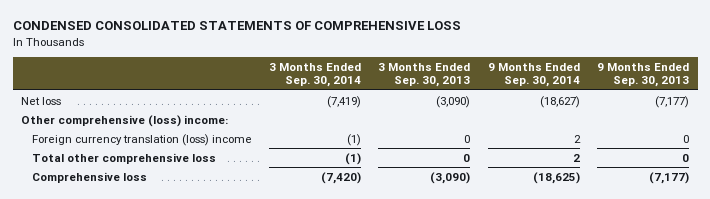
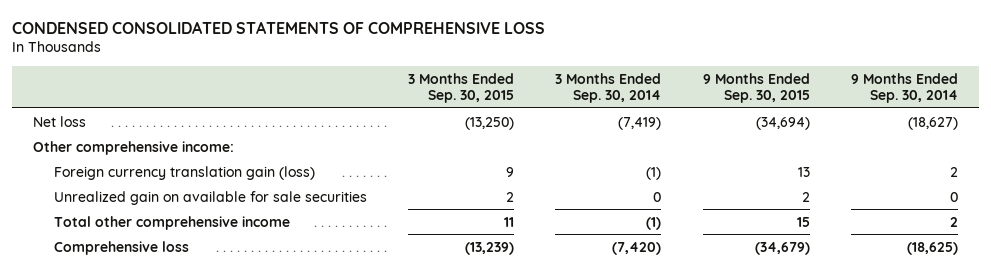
- | 3 Months Ended Sep. 30, 2014 | 3 Months Ended Sep. 30, 2013 | 9 Months Ended Sep. 30, 2014 | 9 Months Ended Sep. 30, 2013
+ | 3 Months Ended Sep. 30, 2015 | 3 Months Ended Sep. 30, 2014 | 9 Months Ended Sep. 30, 2015 | 9 Months Ended Sep. 30, 2014
- Other comprehensive (loss) income:
- Foreign currency translation (loss) income | (1) | 0 | 2 | 0
- Total other comprehensive loss | (1) | 0 | 2 | 0
+ Other comprehensive income:
+ Foreign currency translation gain (loss) | 9 | (1) | 13 | 2
+ Unrealized gain on available for sale securities | 2 | 0 | 2 | 0
+ Total other comprehensive income | 11 | (1) | 15 | 2

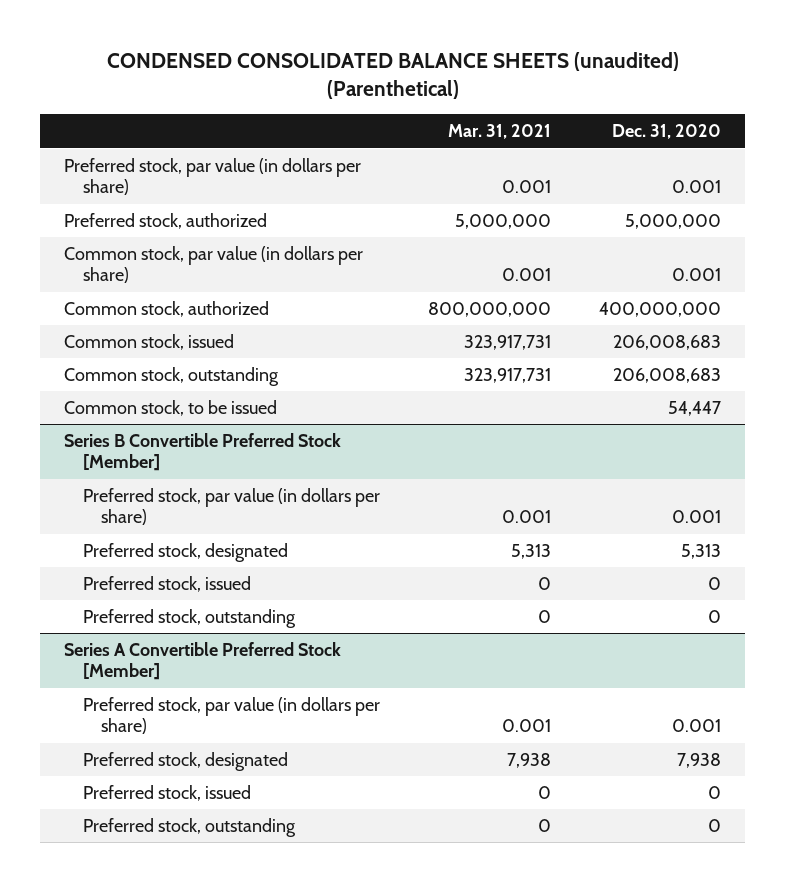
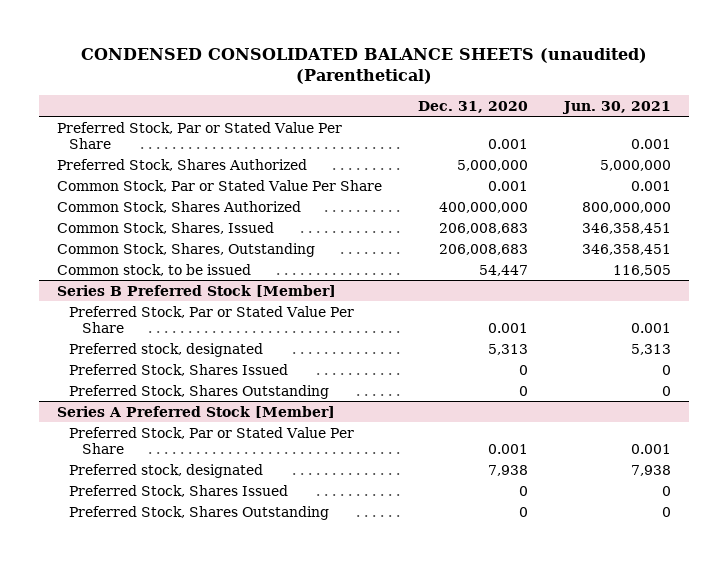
- | Mar. 31, 2021 | Dec. 31, 2020
+ | Dec. 31, 2020 | Jun. 30, 2021
- Preferred stock, par value (in dollars per share) | 0.001 | 0.001
- Preferred stock, authorized | 5,000,000 | 5,000,000
- Common stock, par value (in dollars per share) | 0.001 | 0.001
- Common stock, authorized | 800,000,000 | 400,000,000
- Common stock, issued | 323,917,731 | 206,008,683
- Common stock, outstanding | 323,917,731 | 206,008,683
+ Preferred Stock, Par or Stated Value Per Share | 0.001 | 0.001
+ Preferred Stock, Shares Authorized | 5,000,000 | 5,000,000
+ Common Stock, Par or Stated Value Per Share | 0.001 | 0.001
+ Common Stock, Shares Authorized | 400,000,000 | 800,000,000
+ Common Stock, Shares, Issued | 206,008,683 | 346,358,451
+ Common Stock, Shares, Outstanding | 206,008,683 | 346,358,451
- Series B Convertible Preferred Stock [Member]
- Preferred stock, par value (in dollars per share) | 0.001 | 0.001
+ Series B Preferred Stock [Member]
+ Preferred Stock, Par or Stated Value Per Share | 0.001 | 0.001
- Preferred stock, issued | 0 | 0
- Preferred stock, outstanding | 0 | 0
- Series A Convertible Preferred Stock [Member]
- Preferred stock, par value (in dollars per share) | 0.001 | 0.001
+ Preferred Stock, Shares Issued | 0 | 0
+ Preferred Stock, Shares Outstanding | 0 | 0
+ Series A Preferred Stock [Member]
+ Preferred Stock, Par or Stated Value Per Share | 0.001 | 0.001
- Preferred stock, issued | 0 | 0
- Preferred stock, outstanding | 0 | 0
+ Preferred Stock, Shares Issued | 0 | 0
+ Preferred Stock, Shares Outstanding | 0 | 0

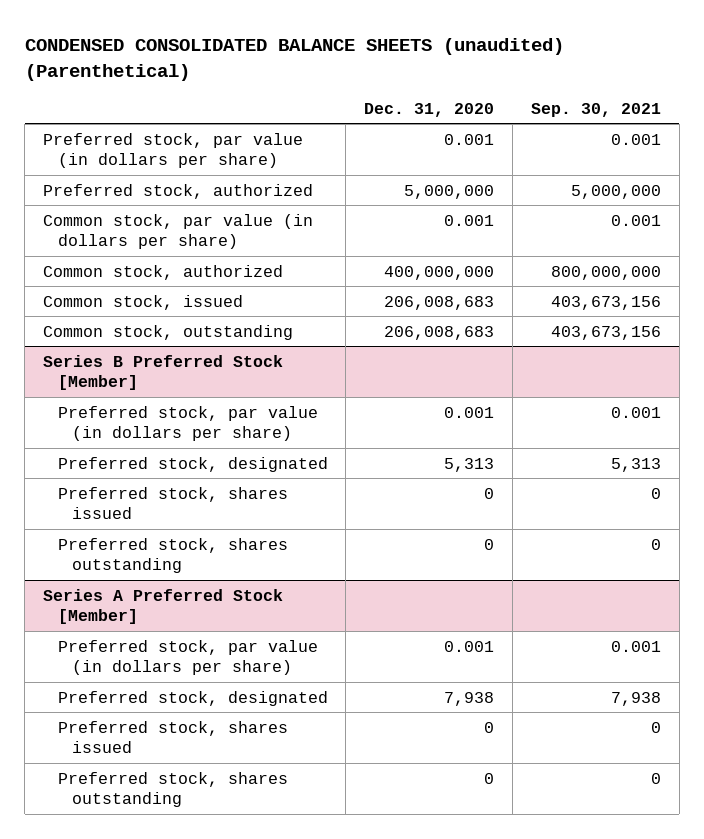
- | Dec. 31, 2020 | Jun. 30, 2021
+ | Dec. 31, 2020 | Sep. 30, 2021
- Preferred Stock, Par or Stated Value Per Share | 0.001 | 0.001
- Preferred Stock, Shares Authorized | 5,000,000 | 5,000,000
- Common Stock, Par or Stated Value Per Share | 0.001 | 0.001
- Common Stock, Shares Authorized | 400,000,000 | 800,000,000
- Common Stock, Shares, Issued | 206,008,683 | 346,358,451
- Common Stock, Shares, Outstanding | 206,008,683 | 346,358,451
- Common stock, to be issued | 54,447 | 116,505
+ Preferred stock, par value (in dollars per share) | 0.001 | 0.001
+ Preferred stock, authorized | 5,000,000 | 5,000,000
+ Common stock, par value (in dollars per share) | 0.001 | 0.001
+ Common stock, authorized | 400,000,000 | 800,000,000
+ Common stock, issued | 206,008,683 | 403,673,156
+ Common stock, outstanding | 206,008,683 | 403,673,156
@ Series B Preferred Stock [Member]
- Preferred Stock, Par or Stated Value Per Share | 0.001 | 0.001
+ Preferred stock, par value (in dollars per share) | 0.001 | 0.001
- Preferred Stock, Shares Issued | 0 | 0
- Preferred Stock, Shares Outstanding | 0 | 0
+ Preferred stock, shares issued | 0 | 0
+ Preferred stock, shares outstanding | 0 | 0
@ Series A Preferred Stock [Member]
- Preferred Stock, Par or Stated Value Per Share | 0.001 | 0.001
+ Preferred stock, par value (in dollars per share) | 0.001 | 0.001
- Preferred Stock, Shares Issued | 0 | 0
- Preferred Stock, Shares Outstanding | 0 | 0
+ Preferred stock, shares issued | 0 | 0
+ Preferred stock, shares outstanding | 0 | 0

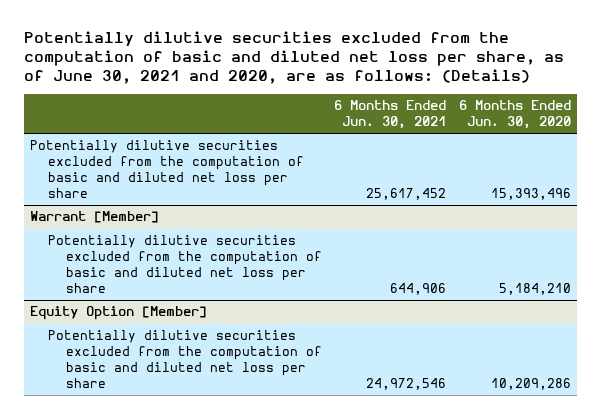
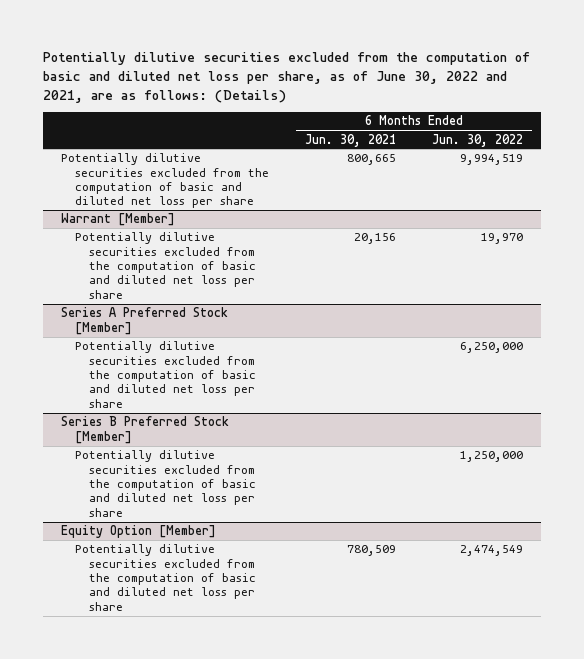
- Potentially dilutive securities excluded from the computation of basic and diluted net loss per share, as of June 30, 2021 and 2020, are as follows: (Details)
+ Potentially dilutive securities excluded from the computation of basic and diluted net loss per share, as of June 30, 2022 and 2021, are as follows: (Details)
- | 6 Months Ended Jun. 30, 2021 | 6 Months Ended Jun. 30, 2020
+ | 6 Months Ended Jun. 30, 2021 | 6 Months Ended Jun. 30, 2022
- Potentially dilutive securities excluded from the computation of basic and diluted net loss per share | 25,617,452 | 15,393,496
+ Potentially dilutive securities excluded from the computation of basic and diluted net loss per share | 800,665 | 9,994,519
@ Warrant [Member]
- Potentially dilutive securities excluded from the computation of basic and diluted net loss per share | 644,906 | 5,184,210
+ Potentially dilutive securities excluded from the computation of basic and diluted net loss per share | 20,156 | 19,970
+ Series A Preferred Stock [Member]
+ Potentially dilutive securities excluded from the computation of basic and diluted net loss per share | | 6,250,000
+ Series B Preferred Stock [Member]
+ Potentially dilutive securities excluded from the computation of basic and diluted net loss per share | | 1,250,000
@ Equity Option [Member]
- Potentially dilutive securities excluded from the computation of basic and diluted net loss per share | 24,972,546 | 10,209,286
+ Potentially dilutive securities excluded from the computation of basic and diluted net loss per share | 780,509 | 2,474,549

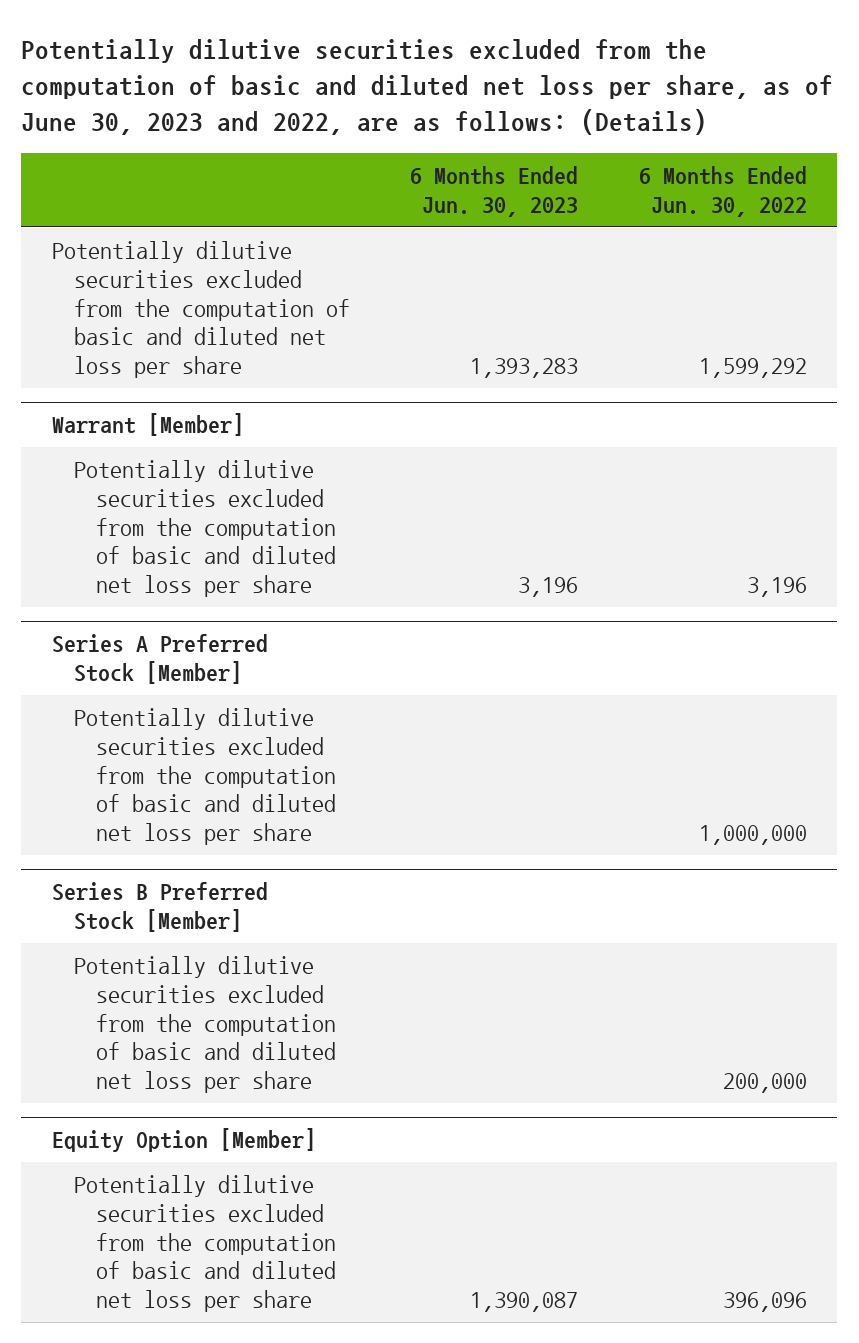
- Potentially dilutive securities excluded from the computation of basic and diluted net loss per share, as of June 30, 2022 and 2021, are as follows: (Details)
+ Potentially dilutive securities excluded from the computation of basic and diluted net loss per share, as of June 30, 2023 and 2022, are as follows: (Details)
- | 6 Months Ended Jun. 30, 2021 | 6 Months Ended Jun. 30, 2022
+ | 6 Months Ended Jun. 30, 2023 | 6 Months Ended Jun. 30, 2022
- Potentially dilutive securities excluded from the computation of basic and diluted net loss per share | 800,665 | 9,994,519
+ Potentially dilutive securities excluded from the computation of basic and diluted net loss per share | 1,393,283 | 1,599,292
@ Warrant [Member]
- Potentially dilutive securities excluded from the computation of basic and diluted net loss per share | 20,156 | 19,970
+ Potentially dilutive securities excluded from the computation of basic and diluted net loss per share | 3,196 | 3,196
@ Series A Preferred Stock [Member]
- Potentially dilutive securities excluded from the computation of basic and diluted net loss per share | | 6,250,000
+ Potentially dilutive securities excluded from the computation of basic and diluted net loss per share | | 1,000,000
@ Series B Preferred Stock [Member]
- Potentially dilutive securities excluded from the computation of basic and diluted net loss per share | | 1,250,000
+ Potentially dilutive securities excluded from the computation of basic and diluted net loss per share | | 200,000
@ Equity Option [Member]
- Potentially dilutive securities excluded from the computation of basic and diluted net loss per share | 780,509 | 2,474,549
+ Potentially dilutive securities excluded from the computation of basic and diluted net loss per share | 1,390,087 | 396,096

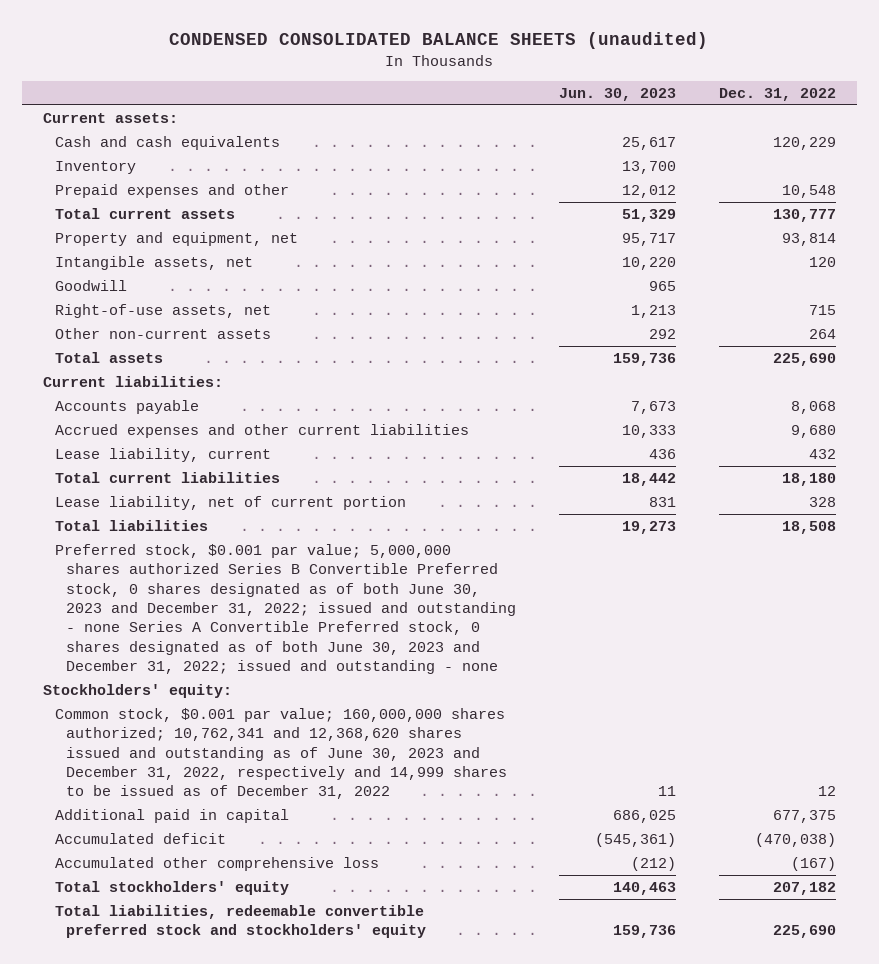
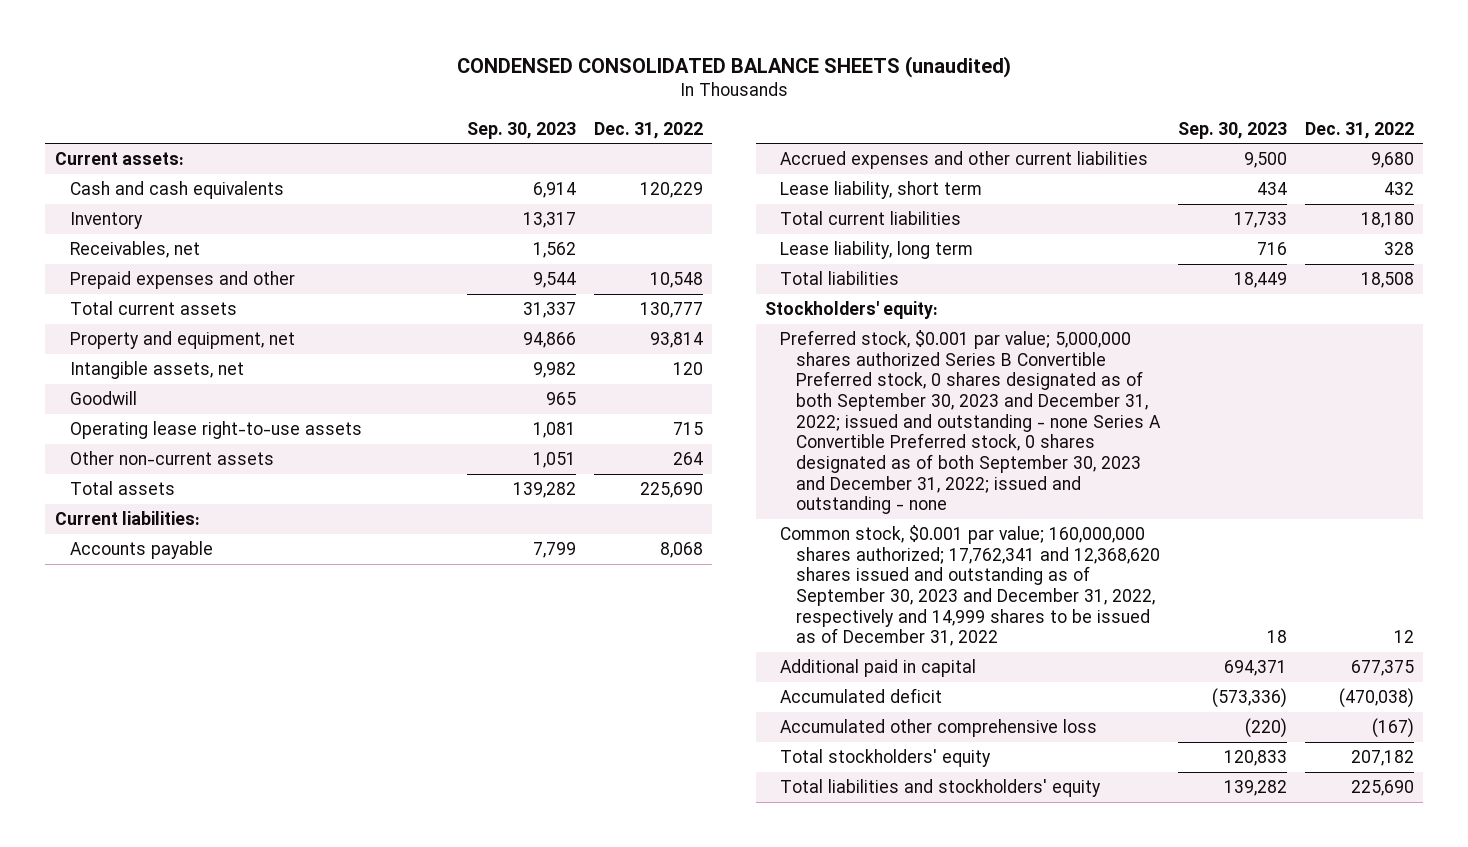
- | Jun. 30, 2023 | Dec. 31, 2022
+ | Sep. 30, 2023 | Dec. 31, 2022
+ Receivables, net | 1,562 |
- Right-of-use assets, net | 1,213 | 715
+ Operating lease right-to-use assets | 1,081 | 715
- Lease liability, current | 436 | 432
+ Lease liability, short term | 434 | 432
- Lease liability, net of current portion | 831 | 328
+ Lease liability, long term | 716 | 328
- Preferred stock, $0.001 par value; 5,000,000 shares authorized Series B Convertible Preferred stock, 0 shares designated as of both June 30, 2023 and December 31, 2022; issued and outstanding - none Series A Convertible Preferred stock, 0 shares designated as of both June 30, 2023 and December 31, 2022; issued and outstanding - none
- Common stock, $0.001 par value; 160,000,000 shares authorized; 10,762,341 and 12,368,620 shares issued and outstanding as of June 30, 2023 and December 31, 2022, respectively and 14,999 shares to be issued as of December 31, 2022 | 11 | 12
+ Preferred stock, $0.001 par value; 5,000,000 shares authorized Series B Convertible Preferred stock, 0 shares designated as of both September 30, 2023 and December 31, 2022; issued and outstanding - none Series A Convertible Preferred stock, 0 shares designated as of both September 30, 2023 and December 31, 2022; issued and outstanding - none
+ Common stock, $0.001 par value; 160,000,000 shares authorized; 17,762,341 and 12,368,620 shares issued and outstanding as of September 30, 2023 and December 31, 2022, respectively and 14,999 shares to be issued as of December 31, 2022 | 18 | 12
- Total liabilities, redeemable convertible preferred stock and stockholders' equity | 159,736 | 225,690
+ Total liabilities and stockholders' equity | 139,282 | 225,690

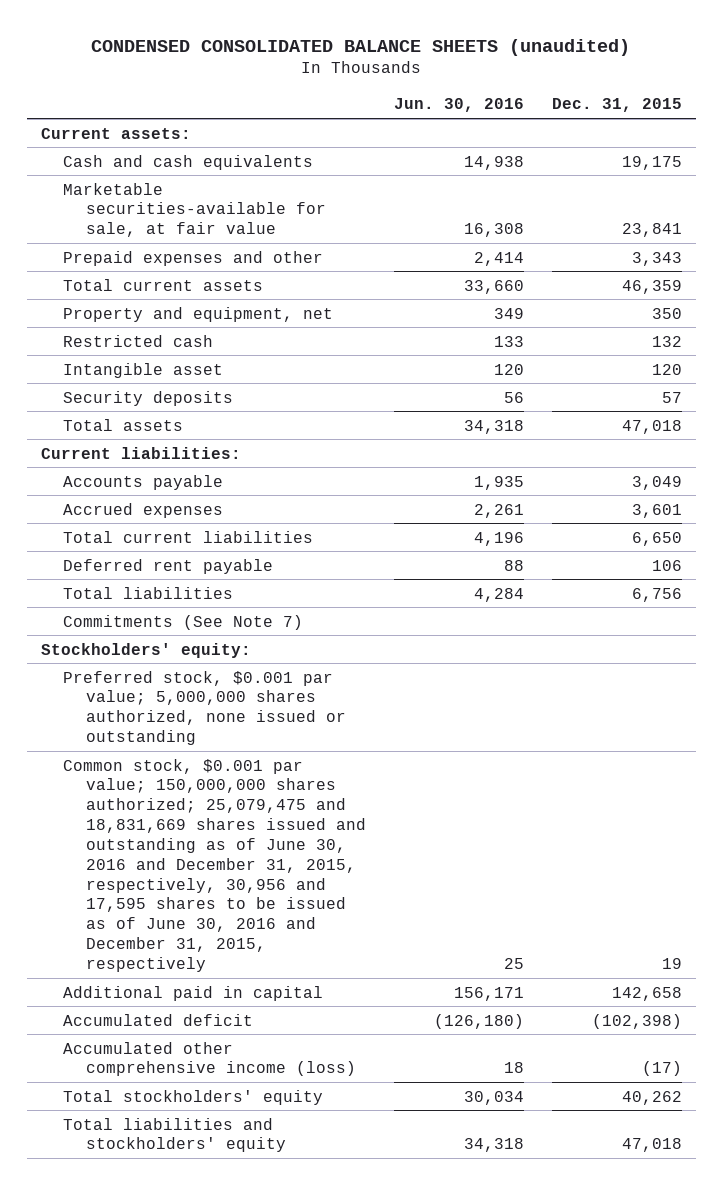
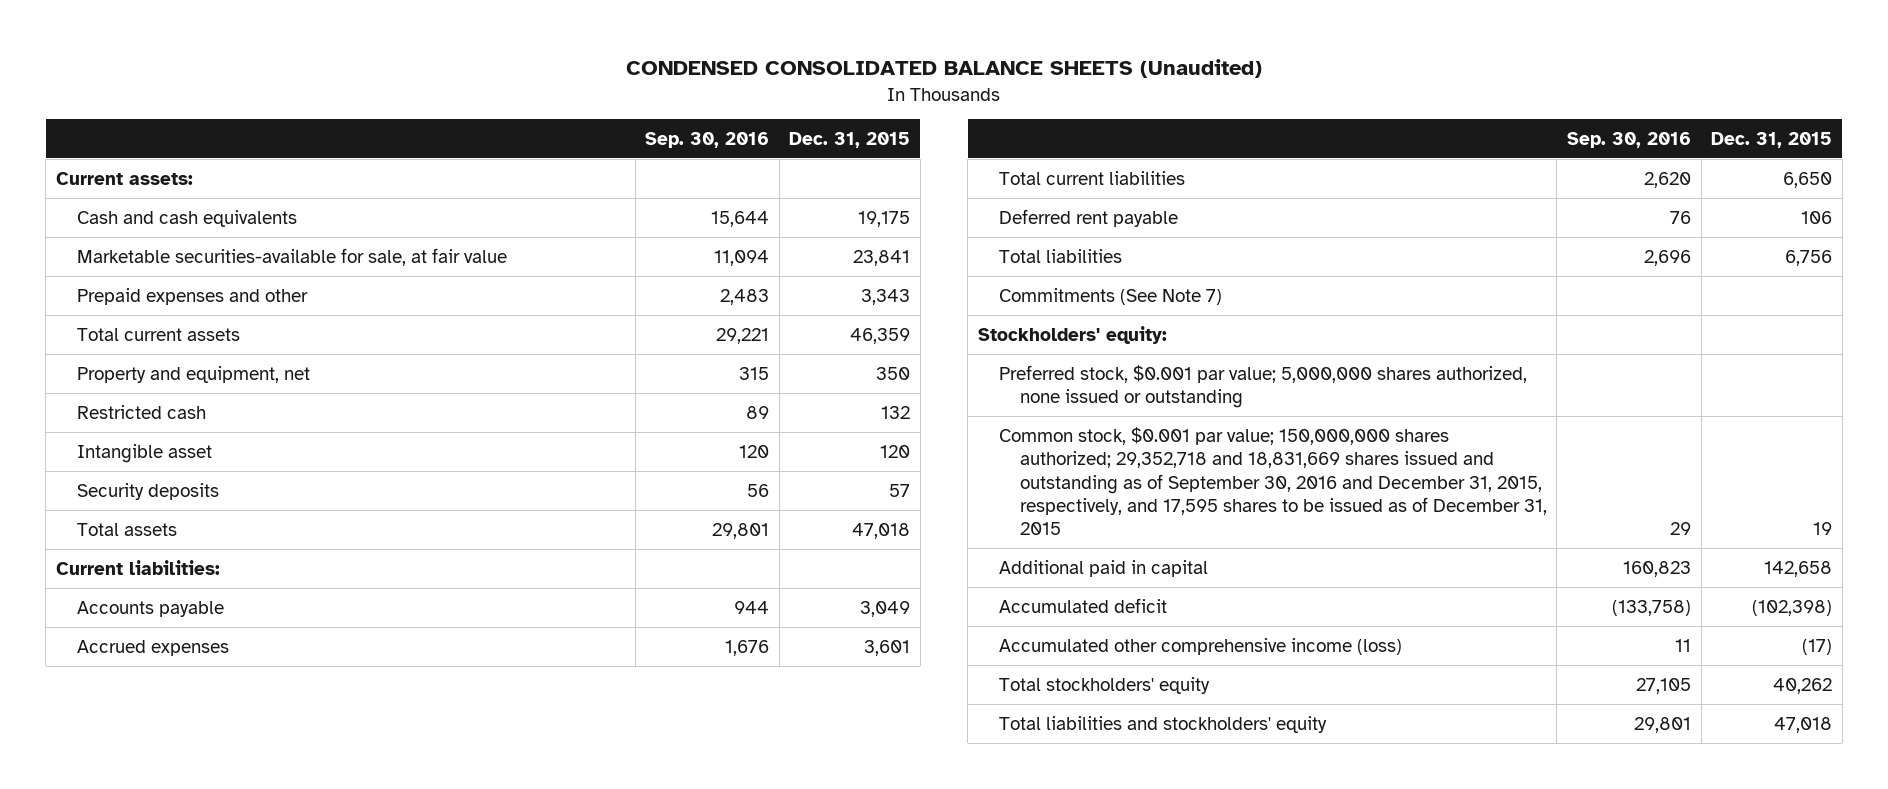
- CONDENSED CONSOLIDATED BALANCE SHEETS (unaudited)
+ CONDENSED CONSOLIDATED BALANCE SHEETS (Unaudited)
- | Jun. 30, 2016 | Dec. 31, 2015
+ | Sep. 30, 2016 | Dec. 31, 2015
- Common stock, $0.001 par value; 150,000,000 shares authorized; 25,079,475 and 18,831,669 shares issued and outstanding as of June 30, 2016 and December 31, 2015, respectively, 30,956 and 17,595 shares to be issued as of June 30, 2016 and December 31, 2015, respectively | 25 | 19
+ Common stock, $0.001 par value; 150,000,000 shares authorized; 29,352,718 and 18,831,669 shares issued and outstanding as of September 30, 2016 and December 31, 2015, respectively, and 17,595 shares to be issued as of December 31, 2015 | 29 | 19

